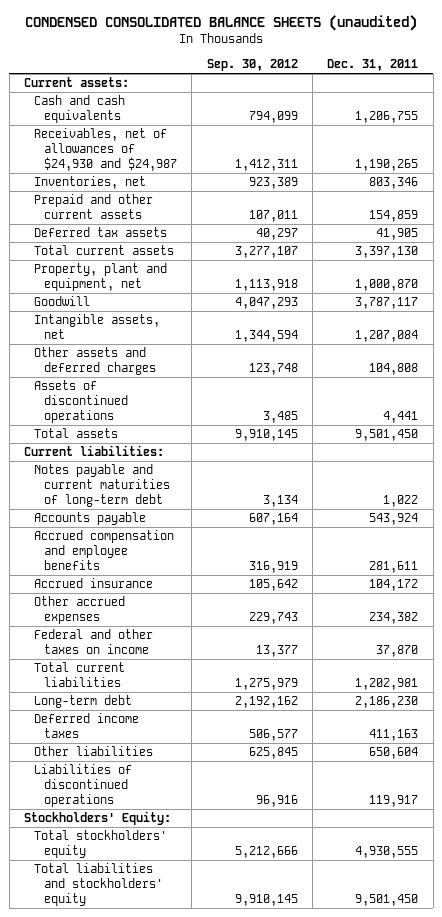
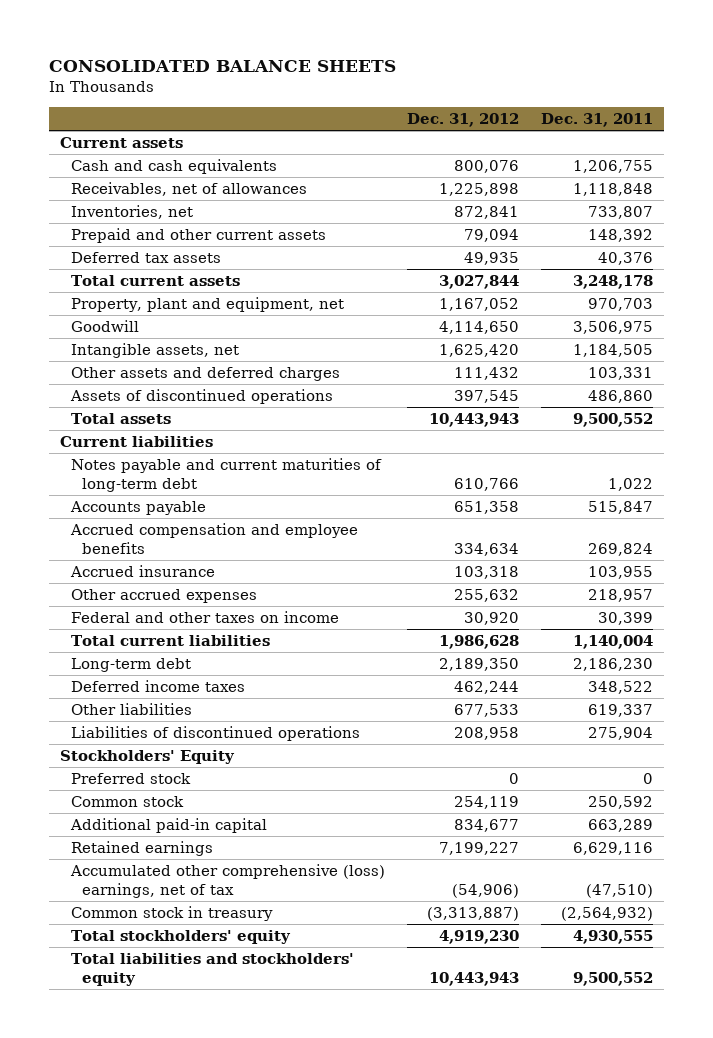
- CONDENSED CONSOLIDATED BALANCE SHEETS (unaudited)
+ CONSOLIDATED BALANCE SHEETS
- | Sep. 30, 2012 | Dec. 31, 2011
+ | Dec. 31, 2012 | Dec. 31, 2011
- Current assets:
+ Current assets
- Receivables, net of allowances of $24,930 and $24,987 | 1,412,311 | 1,190,265
- Inventories, net | 923,389 | 803,346
- Prepaid and other current assets | 107,011 | 154,859
- Deferred tax assets | 40,297 | 41,905
- Total current assets | 3,277,107 | 3,397,130
- Property, plant and equipment, net | 1,113,918 | 1,000,870
- Goodwill | 4,047,293 | 3,787,117
- Intangible assets, net | 1,344,594 | 1,207,084
- Other assets and deferred charges | 123,748 | 104,808
- Assets of discontinued operations | 3,485 | 4,441
- Total assets | 9,910,145 | 9,501,450
- Current liabilities:
+ Receivables, net of allowances | 1,225,898 | 1,118,848
+ Inventories, net | 872,841 | 733,807
+ Prepaid and other current assets | 79,094 | 148,392
+ Deferred tax assets | 49,935 | 40,376
+ Total current assets | 3,027,844 | 3,248,178
+ Property, plant and equipment, net | 1,167,052 | 970,703
+ Goodwill | 4,114,650 | 3,506,975
+ Intangible assets, net | 1,625,420 | 1,184,505
+ Other assets and deferred charges | 111,432 | 103,331
+ Assets of discontinued operations | 397,545 | 486,860
+ Total assets | 10,443,943 | 9,500,552
+ Current liabilities
- Accounts payable | 607,164 | 543,924
- Accrued compensation and employee benefits | 316,919 | 281,611
- Accrued insurance | 105,642 | 104,172
- Other accrued expenses | 229,743 | 234,382
- Federal and other taxes on income | 13,377 | 37,870
- Total current liabilities | 1,275,979 | 1,202,981
+ Accounts payable | 651,358 | 515,847
+ Accrued compensation and employee benefits | 334,634 | 269,824
+ Accrued insurance | 103,318 | 103,955
+ Other accrued expenses | 255,632 | 218,957
+ Federal and other taxes on income | 30,920 | 30,399
+ Total current liabilities | 1,986,628 | 1,140,004
- Deferred income taxes | 506,577 | 411,163
- Other liabilities | 625,845 | 650,604
- Liabilities of discontinued operations | 96,916 | 119,917
- Stockholders' Equity:
+ Deferred income taxes | 462,244 | 348,522
+ Other liabilities | 677,533 | 619,337
+ Liabilities of discontinued operations | 208,958 | 275,904
+ Stockholders' Equity
+ Preferred stock | 0 | 0
+ Common stock | 254,119 | 250,592
+ Additional paid-in capital | 834,677 | 663,289
+ Retained earnings | 7,199,227 | 6,629,116
+ Accumulated other comprehensive (loss) earnings, net of tax | (54,906) | (47,510)
+ Common stock in treasury | (3,313,887) | (2,564,932)
- Total liabilities and stockholders' equity | 9,910,145 | 9,501,450
+ Total liabilities and stockholders' equity | 10,443,943 | 9,500,552

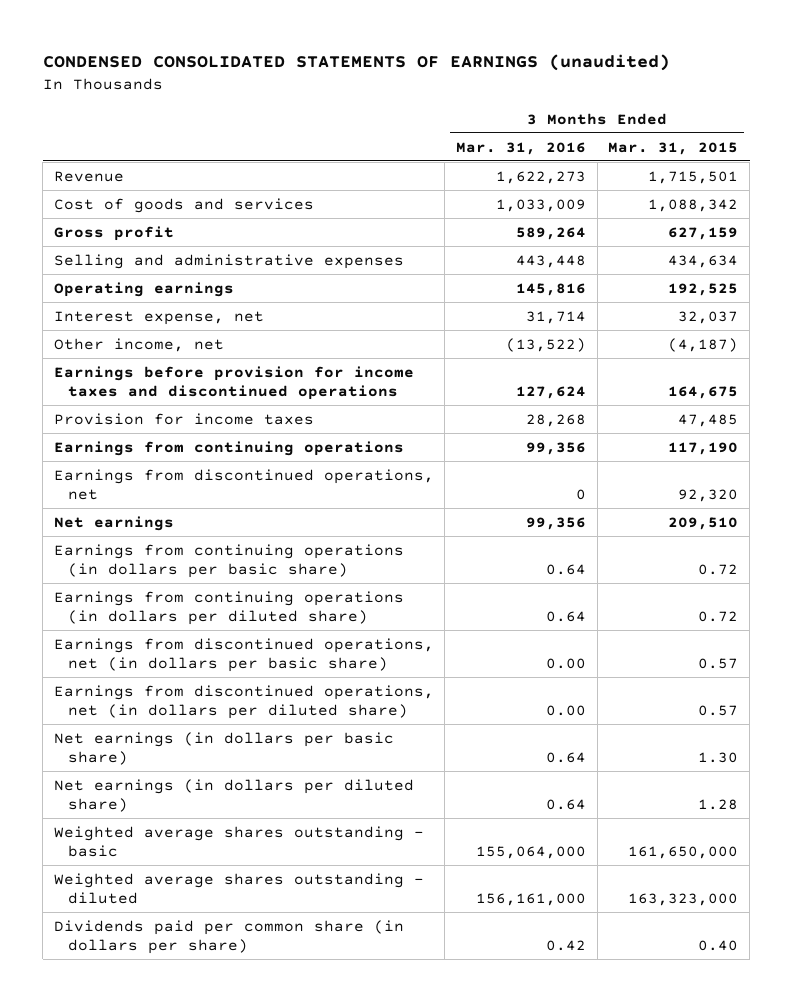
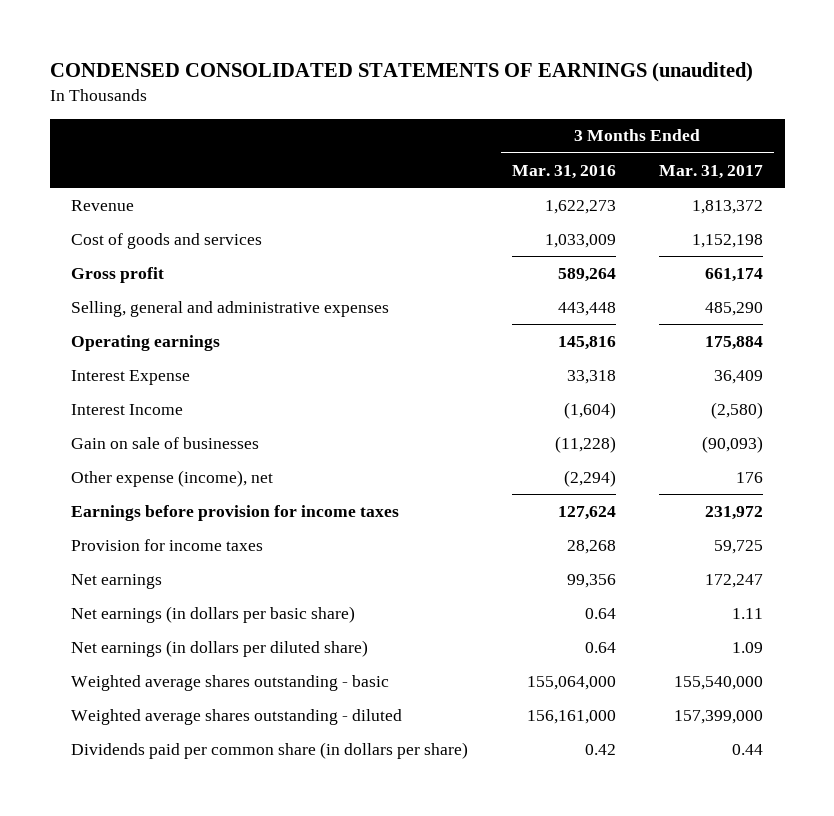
- | 3 Months Ended Mar. 31, 2016 | 3 Months Ended Mar. 31, 2015
+ | 3 Months Ended Mar. 31, 2016 | 3 Months Ended Mar. 31, 2017
- Selling and administrative expenses | 443,448 | 434,634
+ Selling, general and administrative expenses | 443,448 | 485,290
- Interest expense, net | 31,714 | 32,037
- Other income, net | (13,522) | (4,187)
- Earnings before provision for income taxes and discontinued operations | 127,624 | 164,675
+ Interest Expense | 33,318 | 36,409
+ Interest Income | (1,604) | (2,580)
+ Gain on sale of businesses | (11,228) | (90,093)
+ Other expense (income), net | (2,294) | 176
+ Earnings before provision for income taxes | 127,624 | 231,972
- Earnings from continuing operations | 99,356 | 117,190
- Earnings from discontinued operations, net | 0 | 92,320
- Earnings from continuing operations (in dollars per basic share) | 0.64 | 0.72
- Earnings from continuing operations (in dollars per diluted share) | 0.64 | 0.72
- Earnings from discontinued operations, net (in dollars per basic share) | 0.00 | 0.57
- Earnings from discontinued operations, net (in dollars per diluted share) | 0.00 | 0.57

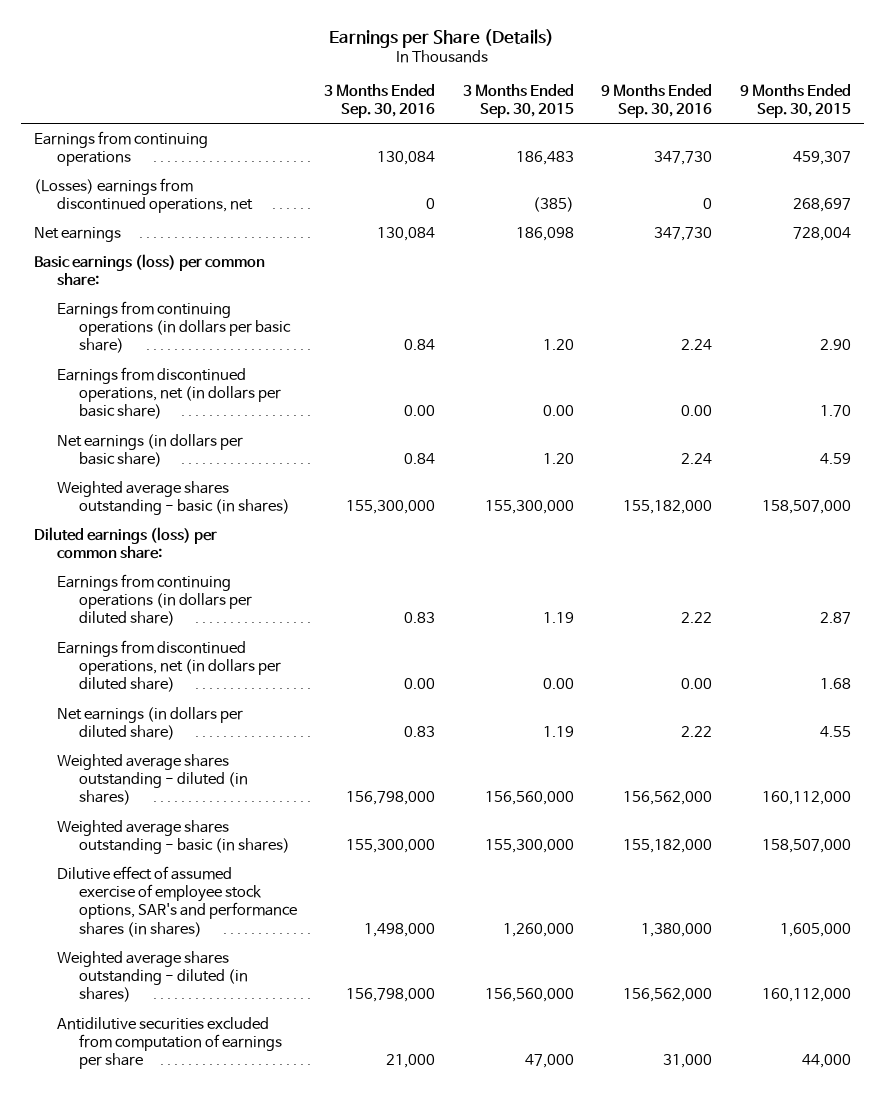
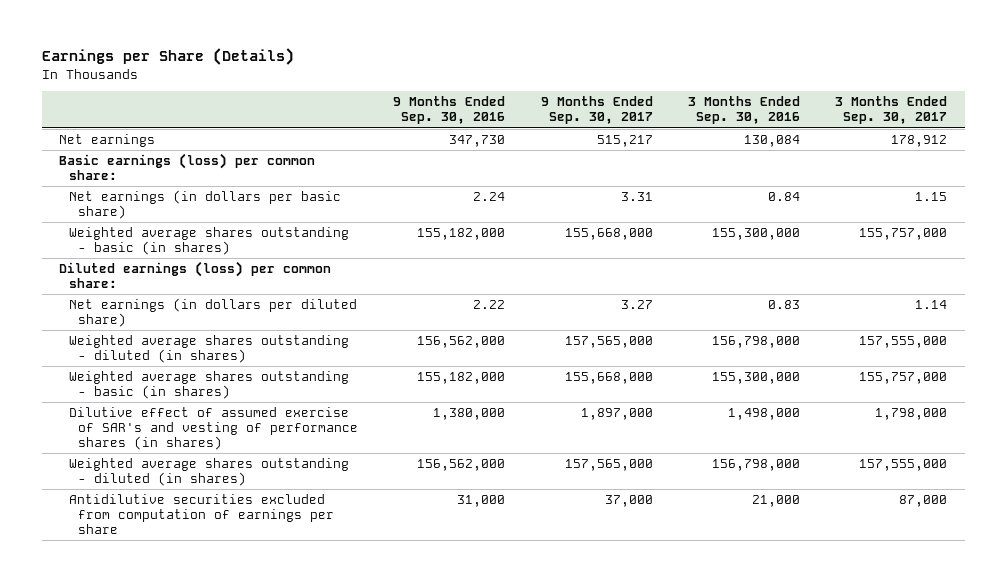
- | 3 Months Ended Sep. 30, 2016 | 3 Months Ended Sep. 30, 2015 | 9 Months Ended Sep. 30, 2016 | 9 Months Ended Sep. 30, 2015
+ | 9 Months Ended Sep. 30, 2016 | 9 Months Ended Sep. 30, 2017 | 3 Months Ended Sep. 30, 2016 | 3 Months Ended Sep. 30, 2017
- Earnings from continuing operations | 130,084 | 186,483 | 347,730 | 459,307
- (Losses) earnings from discontinued operations, net | 0 | (385) | 0 | 268,697
- Earnings from continuing operations (in dollars per basic share) | 0.84 | 1.20 | 2.24 | 2.90
- Earnings from discontinued operations, net (in dollars per basic share) | 0.00 | 0.00 | 0.00 | 1.70
- Earnings from continuing operations (in dollars per diluted share) | 0.83 | 1.19 | 2.22 | 2.87
- Earnings from discontinued operations, net (in dollars per diluted share) | 0.00 | 0.00 | 0.00 | 1.68
- Dilutive effect of assumed exercise of employee stock options, SAR's and performance shares (in shares) | 1,498,000 | 1,260,000 | 1,380,000 | 1,605,000
+ Dilutive effect of assumed exercise of SAR's and vesting of performance shares (in shares) | 1,380,000 | 1,897,000 | 1,498,000 | 1,798,000

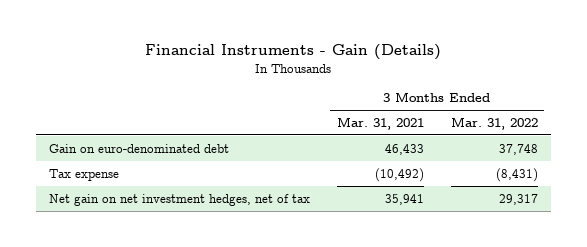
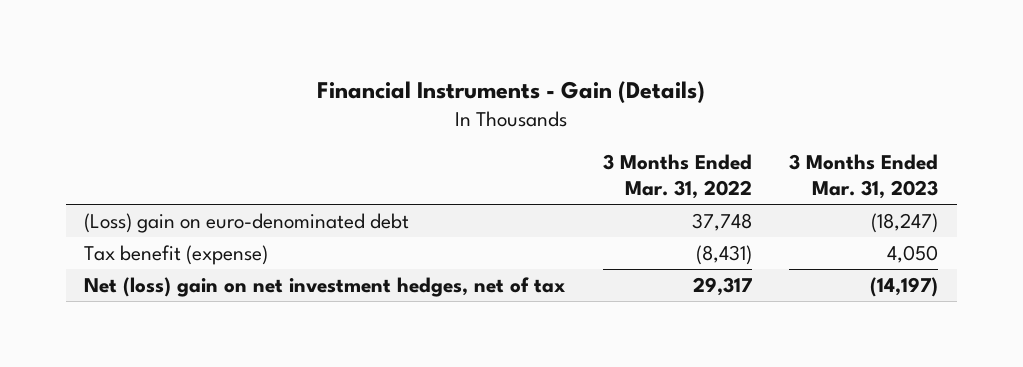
- | 3 Months Ended Mar. 31, 2021 | 3 Months Ended Mar. 31, 2022
+ | 3 Months Ended Mar. 31, 2022 | 3 Months Ended Mar. 31, 2023
- Gain on euro-denominated debt | 46,433 | 37,748
- Tax expense | (10,492) | (8,431)
- Net gain on net investment hedges, net of tax | 35,941 | 29,317
+ (Loss) gain on euro-denominated debt | 37,748 | (18,247)
+ Tax benefit (expense) | (8,431) | 4,050
+ Net (loss) gain on net investment hedges, net of tax | 29,317 | (14,197)

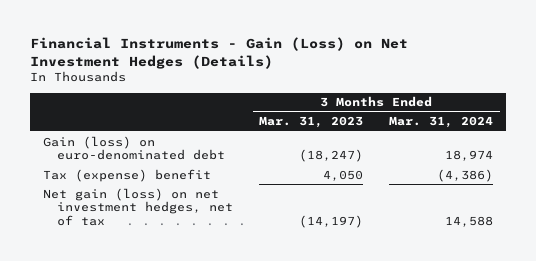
- Financial Instruments - Gain (Details)
+ Financial Instruments - Gain (Loss) on Net Investment Hedges (Details)
- | 3 Months Ended Mar. 31, 2022 | 3 Months Ended Mar. 31, 2023
+ | 3 Months Ended Mar. 31, 2023 | 3 Months Ended Mar. 31, 2024
- (Loss) gain on euro-denominated debt | 37,748 | (18,247)
- Tax benefit (expense) | (8,431) | 4,050
- Net (loss) gain on net investment hedges, net of tax | 29,317 | (14,197)
+ Gain (loss) on euro-denominated debt | (18,247) | 18,974
+ Tax (expense) benefit | 4,050 | (4,386)
+ Net gain (loss) on net investment hedges, net of tax | (14,197) | 14,588

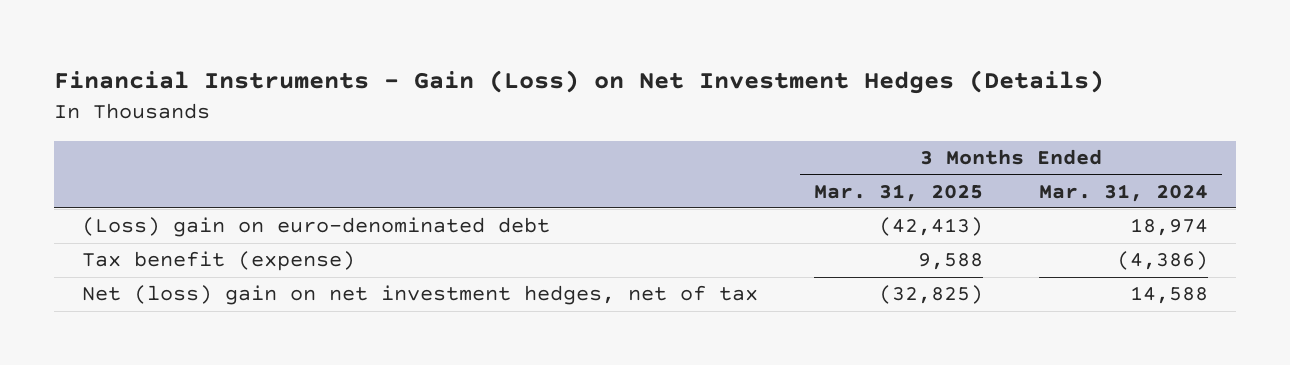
- | 3 Months Ended Mar. 31, 2023 | 3 Months Ended Mar. 31, 2024
+ | 3 Months Ended Mar. 31, 2025 | 3 Months Ended Mar. 31, 2024
- Gain (loss) on euro-denominated debt | (18,247) | 18,974
- Tax (expense) benefit | 4,050 | (4,386)
- Net gain (loss) on net investment hedges, net of tax | (14,197) | 14,588
+ (Loss) gain on euro-denominated debt | (42,413) | 18,974
+ Tax benefit (expense) | 9,588 | (4,386)
+ Net (loss) gain on net investment hedges, net of tax | (32,825) | 14,588

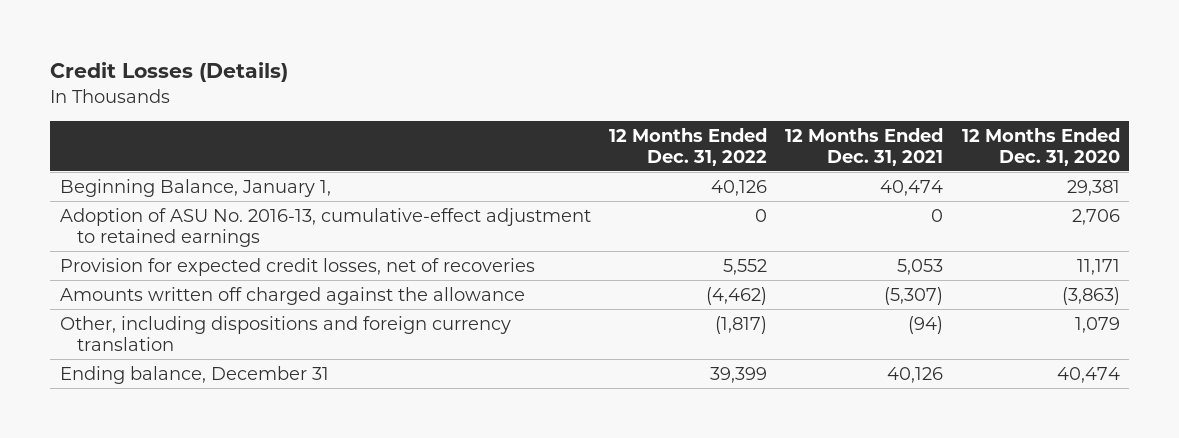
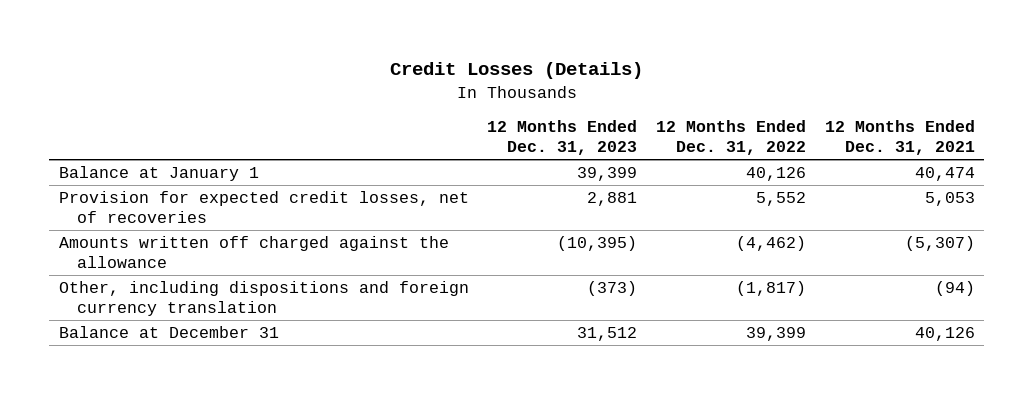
- | 12 Months Ended Dec. 31, 2022 | 12 Months Ended Dec. 31, 2021 | 12 Months Ended Dec. 31, 2020
+ | 12 Months Ended Dec. 31, 2023 | 12 Months Ended Dec. 31, 2022 | 12 Months Ended Dec. 31, 2021
- Beginning Balance, January 1, | 40,126 | 40,474 | 29,381
- Adoption of ASU No. 2016-13, cumulative-effect adjustment to retained earnings | 0 | 0 | 2,706
+ Balance at January 1 | 39,399 | 40,126 | 40,474
- Ending balance, December 31 | 39,399 | 40,126 | 40,474
+ Balance at December 31 | 31,512 | 39,399 | 40,126

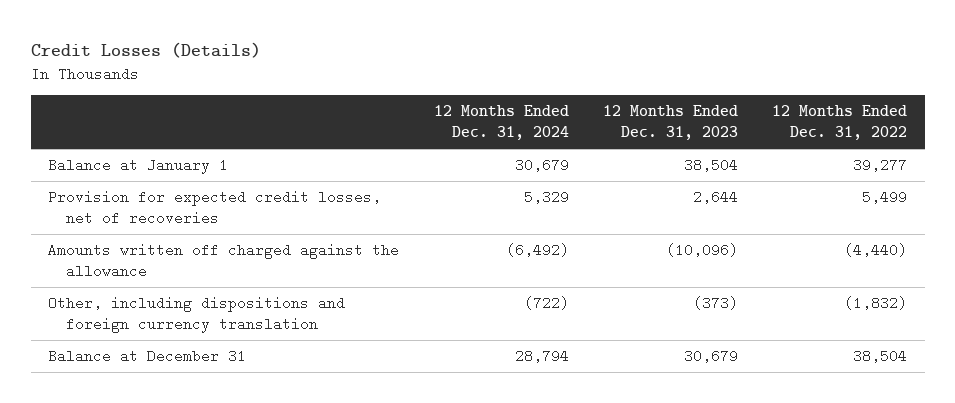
- | 12 Months Ended Dec. 31, 2023 | 12 Months Ended Dec. 31, 2022 | 12 Months Ended Dec. 31, 2021
+ | 12 Months Ended Dec. 31, 2024 | 12 Months Ended Dec. 31, 2023 | 12 Months Ended Dec. 31, 2022
- Balance at January 1 | 39,399 | 40,126 | 40,474
- Provision for expected credit losses, net of recoveries | 2,881 | 5,552 | 5,053
- Amounts written off charged against the allowance | (10,395) | (4,462) | (5,307)
- Other, including dispositions and foreign currency translation | (373) | (1,817) | (94)
- Balance at December 31 | 31,512 | 39,399 | 40,126
+ Balance at January 1 | 30,679 | 38,504 | 39,277
+ Provision for expected credit losses, net of recoveries | 5,329 | 2,644 | 5,499
+ Amounts written off charged against the allowance | (6,492) | (10,096) | (4,440)
+ Other, including dispositions and foreign currency translation | (722) | (373) | (1,832)
+ Balance at December 31 | 28,794 | 30,679 | 38,504

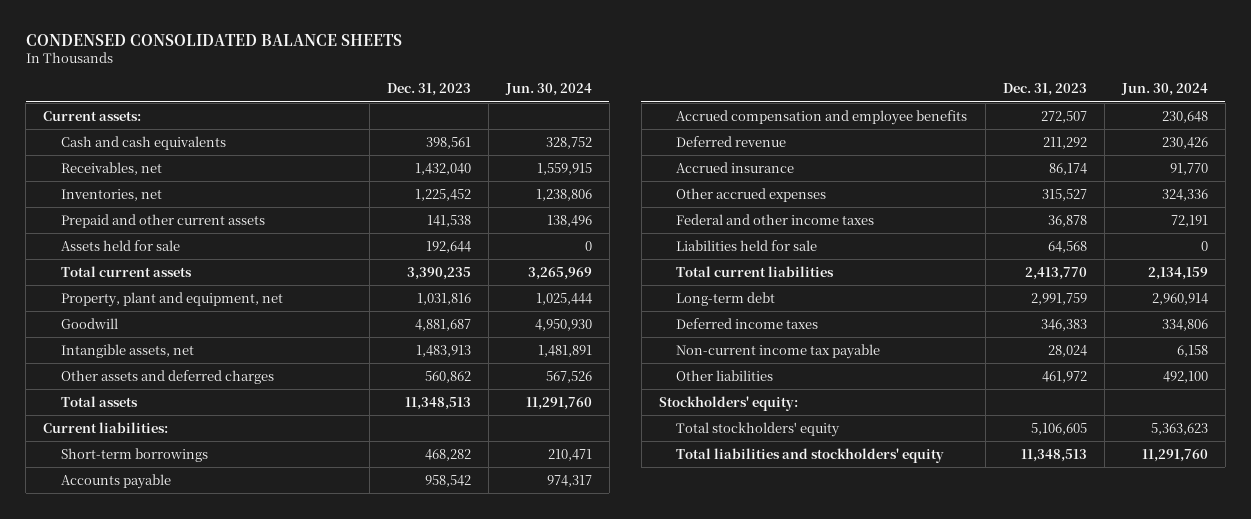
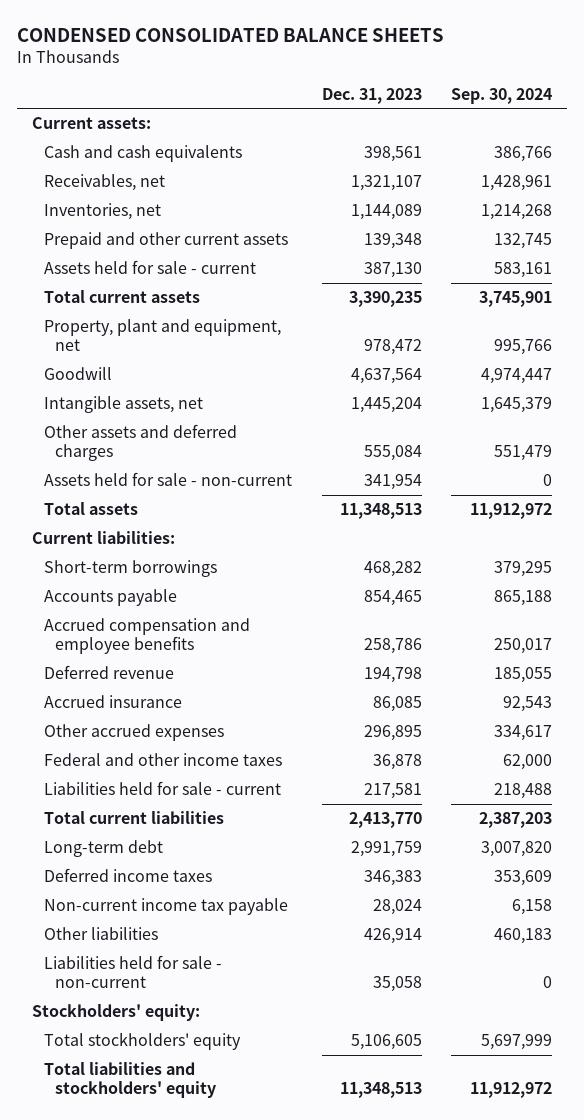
- | Dec. 31, 2023 | Jun. 30, 2024
+ | Dec. 31, 2023 | Sep. 30, 2024
- Receivables, net | 1,432,040 | 1,559,915
- Inventories, net | 1,225,452 | 1,238,806
- Prepaid and other current assets | 141,538 | 138,496
- Assets held for sale | 192,644 | 0
+ Receivables, net | 1,321,107 | 1,428,961
+ Inventories, net | 1,144,089 | 1,214,268
+ Prepaid and other current assets | 139,348 | 132,745
+ Assets held for sale - current | 387,130 | 583,161
- Property, plant and equipment, net | 1,031,816 | 1,025,444
- Goodwill | 4,881,687 | 4,950,930
- Intangible assets, net | 1,483,913 | 1,481,891
- Other assets and deferred charges | 560,862 | 567,526
+ Property, plant and equipment, net | 978,472 | 995,766
+ Goodwill | 4,637,564 | 4,974,447
+ Intangible assets, net | 1,445,204 | 1,645,379
+ Other assets and deferred charges | 555,084 | 551,479
+ Assets held for sale - non-current | 341,954 | 0
- Accounts payable | 958,542 | 974,317
- Accrued compensation and employee benefits | 272,507 | 230,648
- Deferred revenue | 211,292 | 230,426
- Accrued insurance | 86,174 | 91,770
- Other accrued expenses | 315,527 | 324,336
+ Accounts payable | 854,465 | 865,188
+ Accrued compensation and employee benefits | 258,786 | 250,017
+ Deferred revenue | 194,798 | 185,055
+ Accrued insurance | 86,085 | 92,543
+ Other accrued expenses | 296,895 | 334,617
- Liabilities held for sale | 64,568 | 0
+ Liabilities held for sale - current | 217,581 | 218,488
- Other liabilities | 461,972 | 492,100
+ Other liabilities | 426,914 | 460,183
+ Liabilities held for sale - non-current | 35,058 | 0

